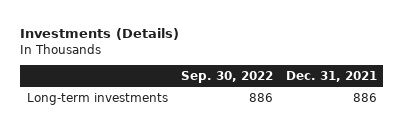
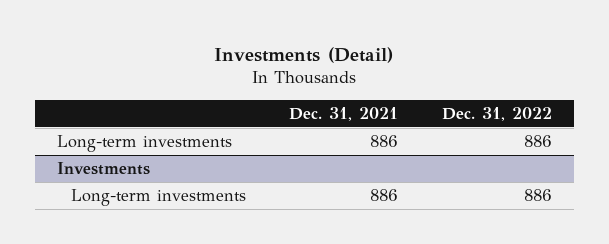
- Investments (Details)
+ Investments (Detail)
- | Sep. 30, 2022 | Dec. 31, 2021
+ | Dec. 31, 2021 | Dec. 31, 2022
+ Investments
+ Long-term investments | 886 | 886

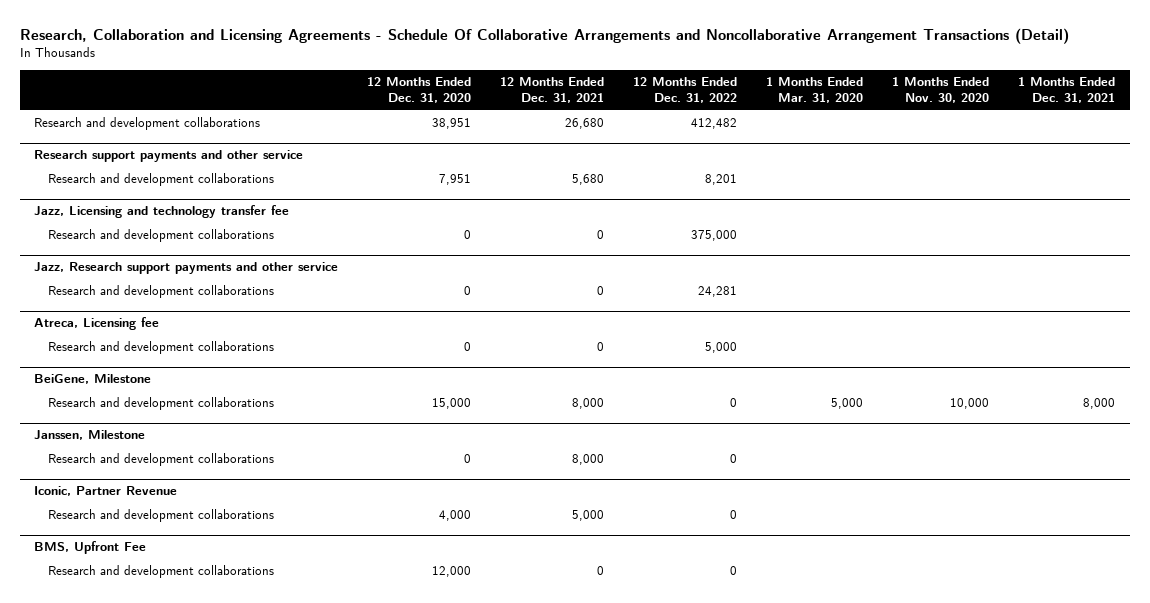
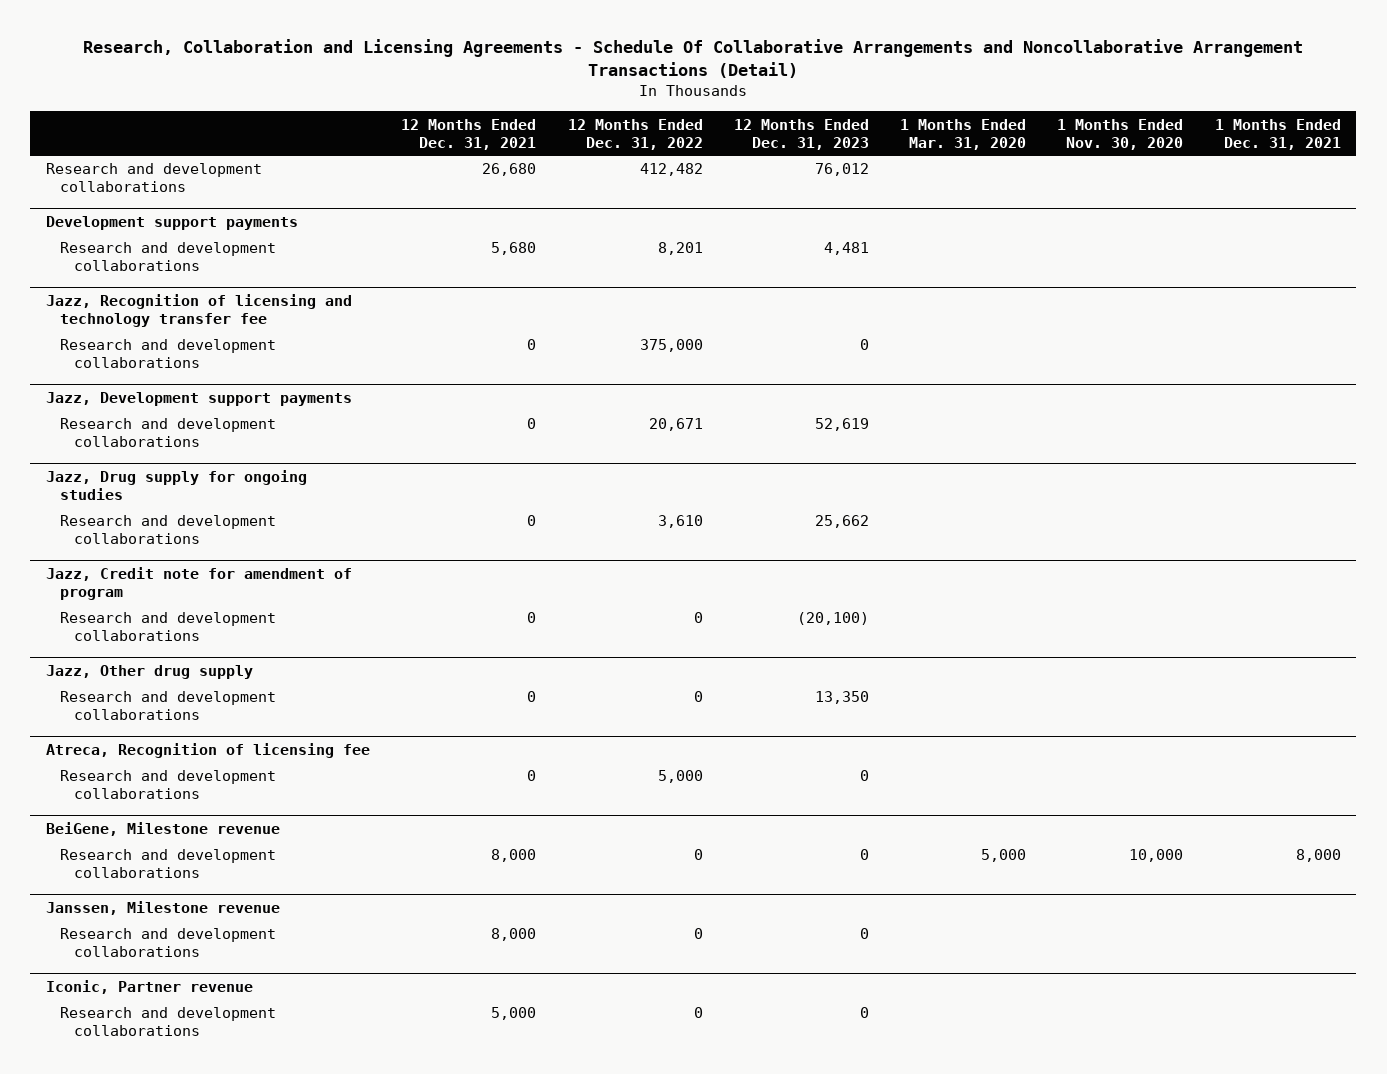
- | 12 Months Ended Dec. 31, 2020 | 12 Months Ended Dec. 31, 2021 | 12 Months Ended Dec. 31, 2022 | 1 Months Ended Mar. 31, 2020 | 1 Months Ended Nov. 30, 2020 | 1 Months Ended Dec. 31, 2021
+ | 12 Months Ended Dec. 31, 2021 | 12 Months Ended Dec. 31, 2022 | 12 Months Ended Dec. 31, 2023 | 1 Months Ended Mar. 31, 2020 | 1 Months Ended Nov. 30, 2020 | 1 Months Ended Dec. 31, 2021
- Research support payments and other service
+ Development support payments
- Jazz, Licensing and technology transfer fee
+ Jazz, Recognition of licensing and technology transfer fee
- Jazz, Research support payments and other service
- Research and development collaborations | 0 | 0 | 24,281 | | |
- Atreca, Licensing fee
+ Jazz, Development support payments
+ Research and development collaborations | 0 | 20,671 | 52,619 | | |
+ Jazz, Drug supply for ongoing studies
+ Research and development collaborations | 0 | 3,610 | 25,662 | | |
+ Jazz, Credit note for amendment of program
+ Research and development collaborations | 0 | 0 | (20,100) | | |
+ Jazz, Other drug supply
+ Research and development collaborations | 0 | 0 | 13,350 | | |
+ Atreca, Recognition of licensing fee
- BeiGene, Milestone
+ BeiGene, Milestone revenue
- Janssen, Milestone
+ Janssen, Milestone revenue
- Iconic, Partner Revenue
+ Iconic, Partner revenue
- BMS, Upfront Fee
- Research and development collaborations | 12,000 | 0 | 0 | | |

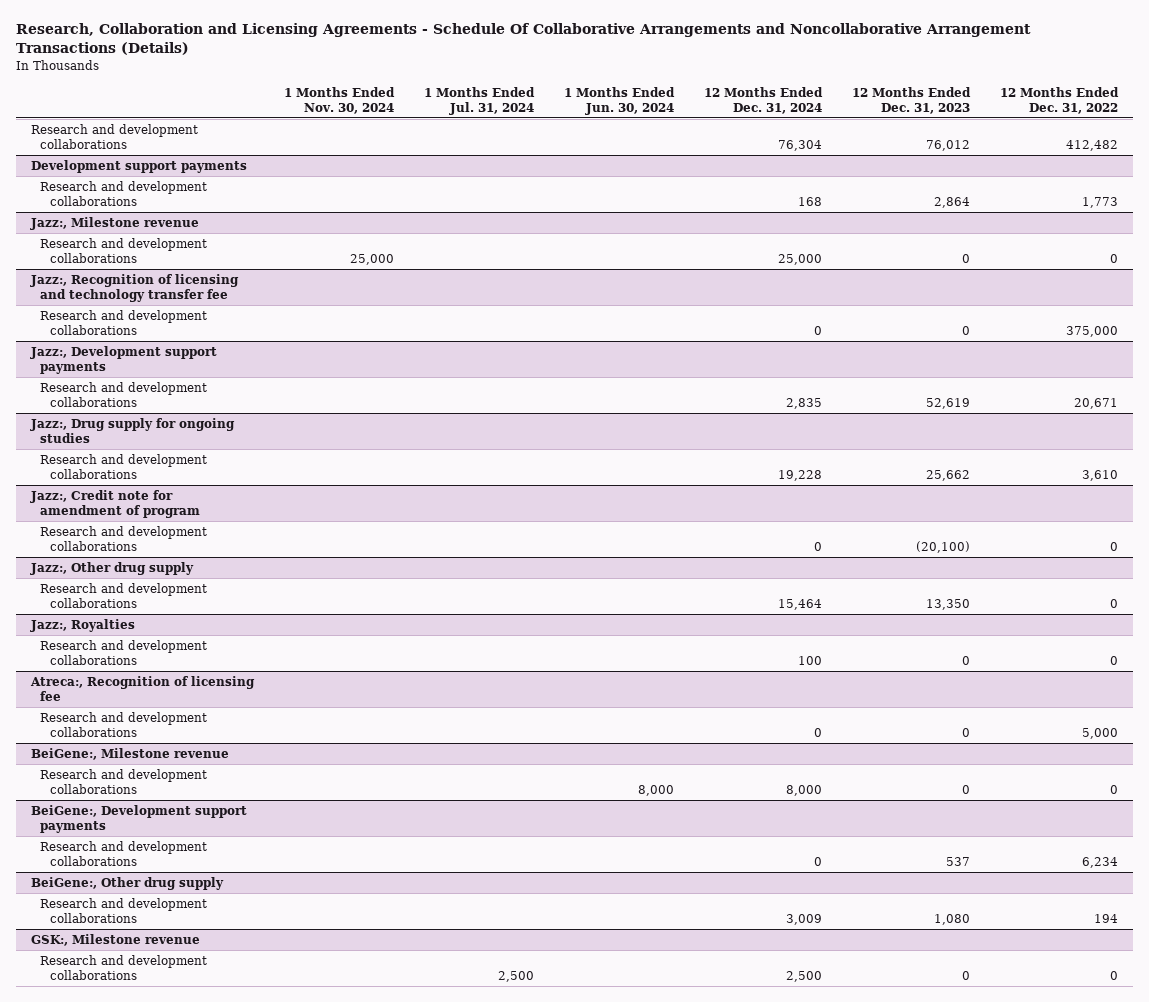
- Research, Collaboration and Licensing Agreements - Schedule Of Collaborative Arrangements and Noncollaborative Arrangement Transactions (Detail)
+ Research, Collaboration and Licensing Agreements - Schedule Of Collaborative Arrangements and Noncollaborative Arrangement Transactions (Details)
- | 12 Months Ended Dec. 31, 2021 | 12 Months Ended Dec. 31, 2022 | 12 Months Ended Dec. 31, 2023 | 1 Months Ended Mar. 31, 2020 | 1 Months Ended Nov. 30, 2020 | 1 Months Ended Dec. 31, 2021
+ | 1 Months Ended Nov. 30, 2024 | 1 Months Ended Jul. 31, 2024 | 1 Months Ended Jun. 30, 2024 | 12 Months Ended Dec. 31, 2024 | 12 Months Ended Dec. 31, 2023 | 12 Months Ended Dec. 31, 2022
@ Development support payments
- Research and development collaborations | 5,680 | 8,201 | 4,481 | | |
- Jazz, Recognition of licensing and technology transfer fee
@ Development support payments
+ Research and development collaborations | | | | 168 | 2,864 | 1,773
+ Jazz:, Milestone revenue
+ Research and development collaborations | 25,000 | | | 25,000 | 0 | 0
+ Jazz:, Recognition of licensing and technology transfer fee
- Jazz, Development support payments
+ Jazz:, Development support payments
- Jazz, Drug supply for ongoing studies
+ Jazz:, Drug supply for ongoing studies
- Jazz, Credit note for amendment of program
+ Jazz:, Credit note for amendment of program
- Jazz, Other drug supply
+ Jazz:, Other drug supply
- Atreca, Recognition of licensing fee
- Research and development collaborations | 0 | 5,000 | 0 | | |
- BeiGene, Milestone revenue
+ Jazz:, Royalties
- Janssen, Milestone revenue
+ Atreca:, Recognition of licensing fee
+ Research and development collaborations | | | | 0 | 0 | 5,000
+ BeiGene:, Milestone revenue
- Iconic, Partner revenue
+ BeiGene:, Development support payments
+ Research and development collaborations | | | | 0 | 537 | 6,234
+ BeiGene:, Other drug supply
+ Research and development collaborations | | | | 3,009 | 1,080 | 194
+ GSK:, Milestone revenue

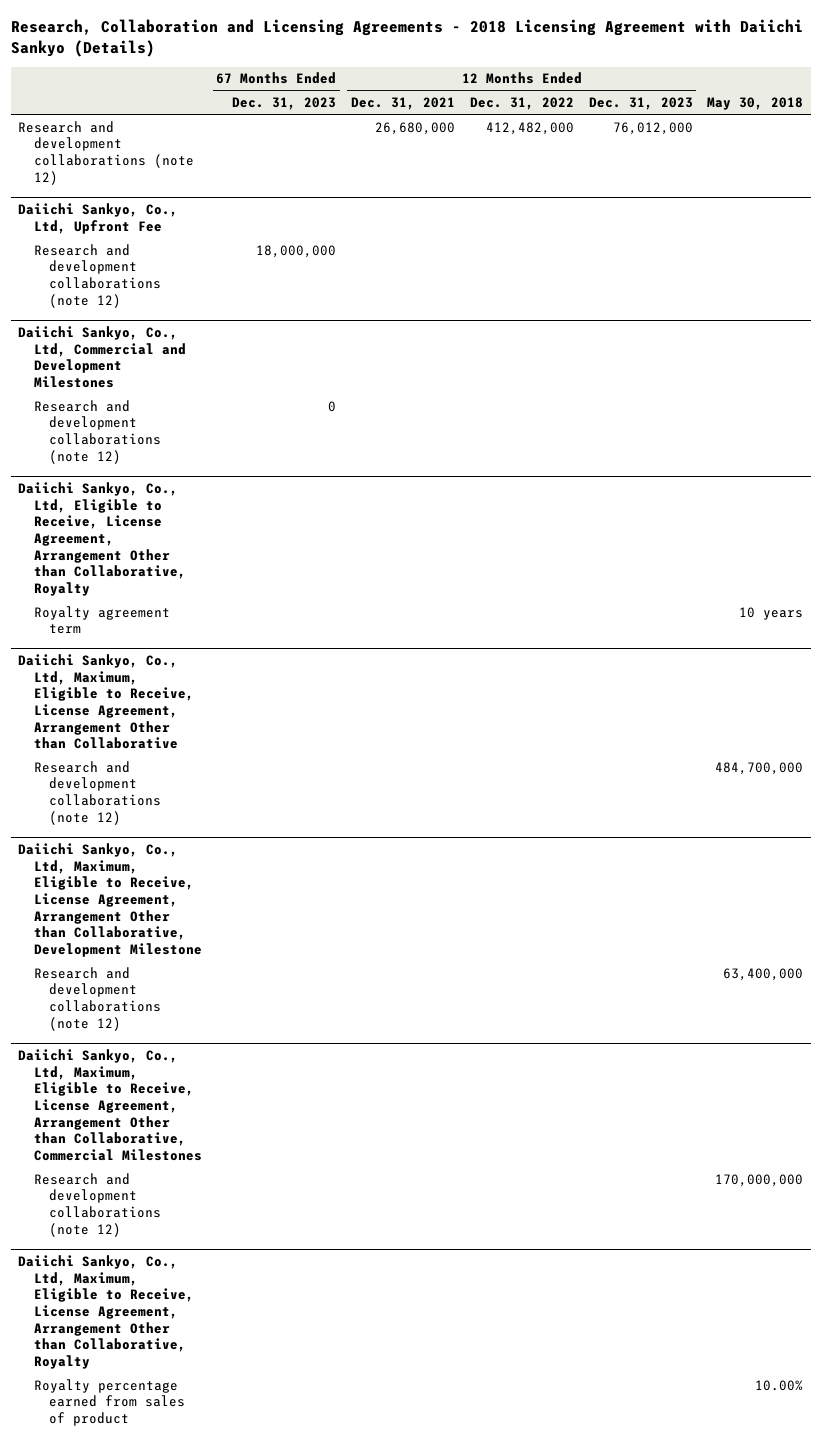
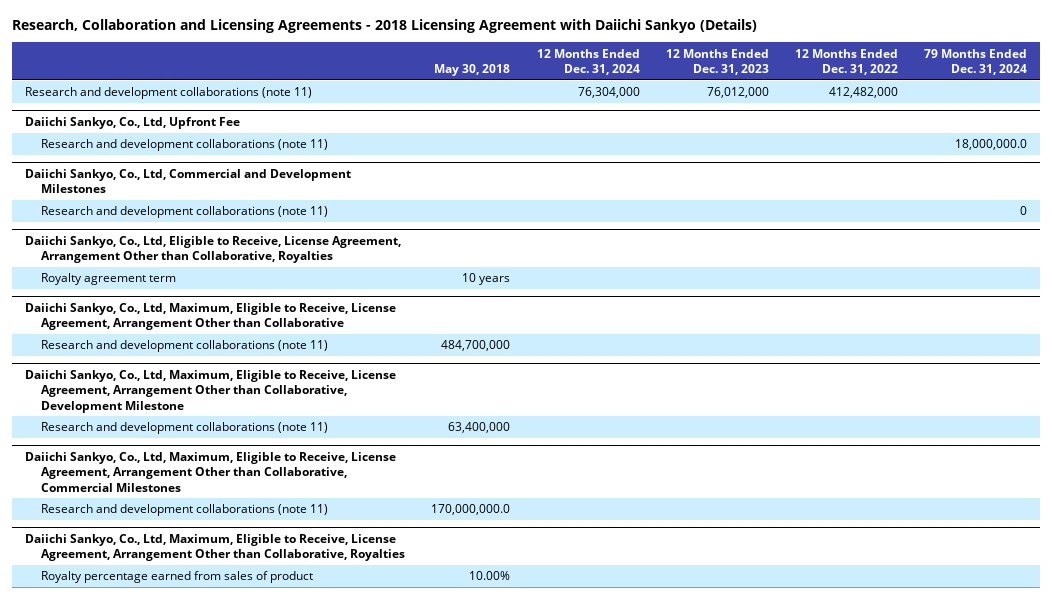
- | 67 Months Ended Dec. 31, 2023 | 12 Months Ended Dec. 31, 2021 | 12 Months Ended Dec. 31, 2022 | 12 Months Ended Dec. 31, 2023 | May 30, 2018
+ | May 30, 2018 | 12 Months Ended Dec. 31, 2024 | 12 Months Ended Dec. 31, 2023 | 12 Months Ended Dec. 31, 2022 | 79 Months Ended Dec. 31, 2024
- Research and development collaborations (note 12) | | 26,680,000 | 412,482,000 | 76,012,000 |
+ Research and development collaborations (note 11) | | 76,304,000 | 76,012,000 | 412,482,000 |
@ Daiichi Sankyo, Co., Ltd, Upfront Fee
- Research and development collaborations (note 12) | 18,000,000 | | | |
+ Research and development collaborations (note 11) | | | | | 18,000,000.0
@ Daiichi Sankyo, Co., Ltd, Commercial and Development Milestones
- Research and development collaborations (note 12) | 0 | | | |
- Daiichi Sankyo, Co., Ltd, Eligible to Receive, License Agreement, Arrangement Other than Collaborative, Royalty
@ Daiichi Sankyo, Co., Ltd, Commercial and Development Milestones
+ Research and development collaborations (note 11) | | | | | 0
+ Daiichi Sankyo, Co., Ltd, Eligible to Receive, License Agreement, Arrangement Other than Collaborative, Royalties
@ Daiichi Sankyo, Co., Ltd, Maximum, Eligible to Receive, License Agreement, Arrangement Other than Collaborative
- Research and development collaborations (note 12) | | | | | 484,700,000
+ Research and development collaborations (note 11) | 484,700,000 | | | |
@ Daiichi Sankyo, Co., Ltd, Maximum, Eligible to Receive, License Agreement, Arrangement Other than Collaborative, Development Milestone
- Research and development collaborations (note 12) | | | | | 63,400,000
+ Research and development collaborations (note 11) | 63,400,000 | | | |
@ Daiichi Sankyo, Co., Ltd, Maximum, Eligible to Receive, License Agreement, Arrangement Other than Collaborative, Commercial Milestones
- Research and development collaborations (note 12) | | | | | 170,000,000
- Daiichi Sankyo, Co., Ltd, Maximum, Eligible to Receive, License Agreement, Arrangement Other than Collaborative, Royalty
@ Daiichi Sankyo, Co., Ltd, Maximum, Eligible to Receive, License Agreement, Arrangement Other than Collaborative, Commercial Milestones
+ Research and development collaborations (note 11) | 170,000,000.0 | | | |
+ Daiichi Sankyo, Co., Ltd, Maximum, Eligible to Receive, License Agreement, Arrangement Other than Collaborative, Royalties

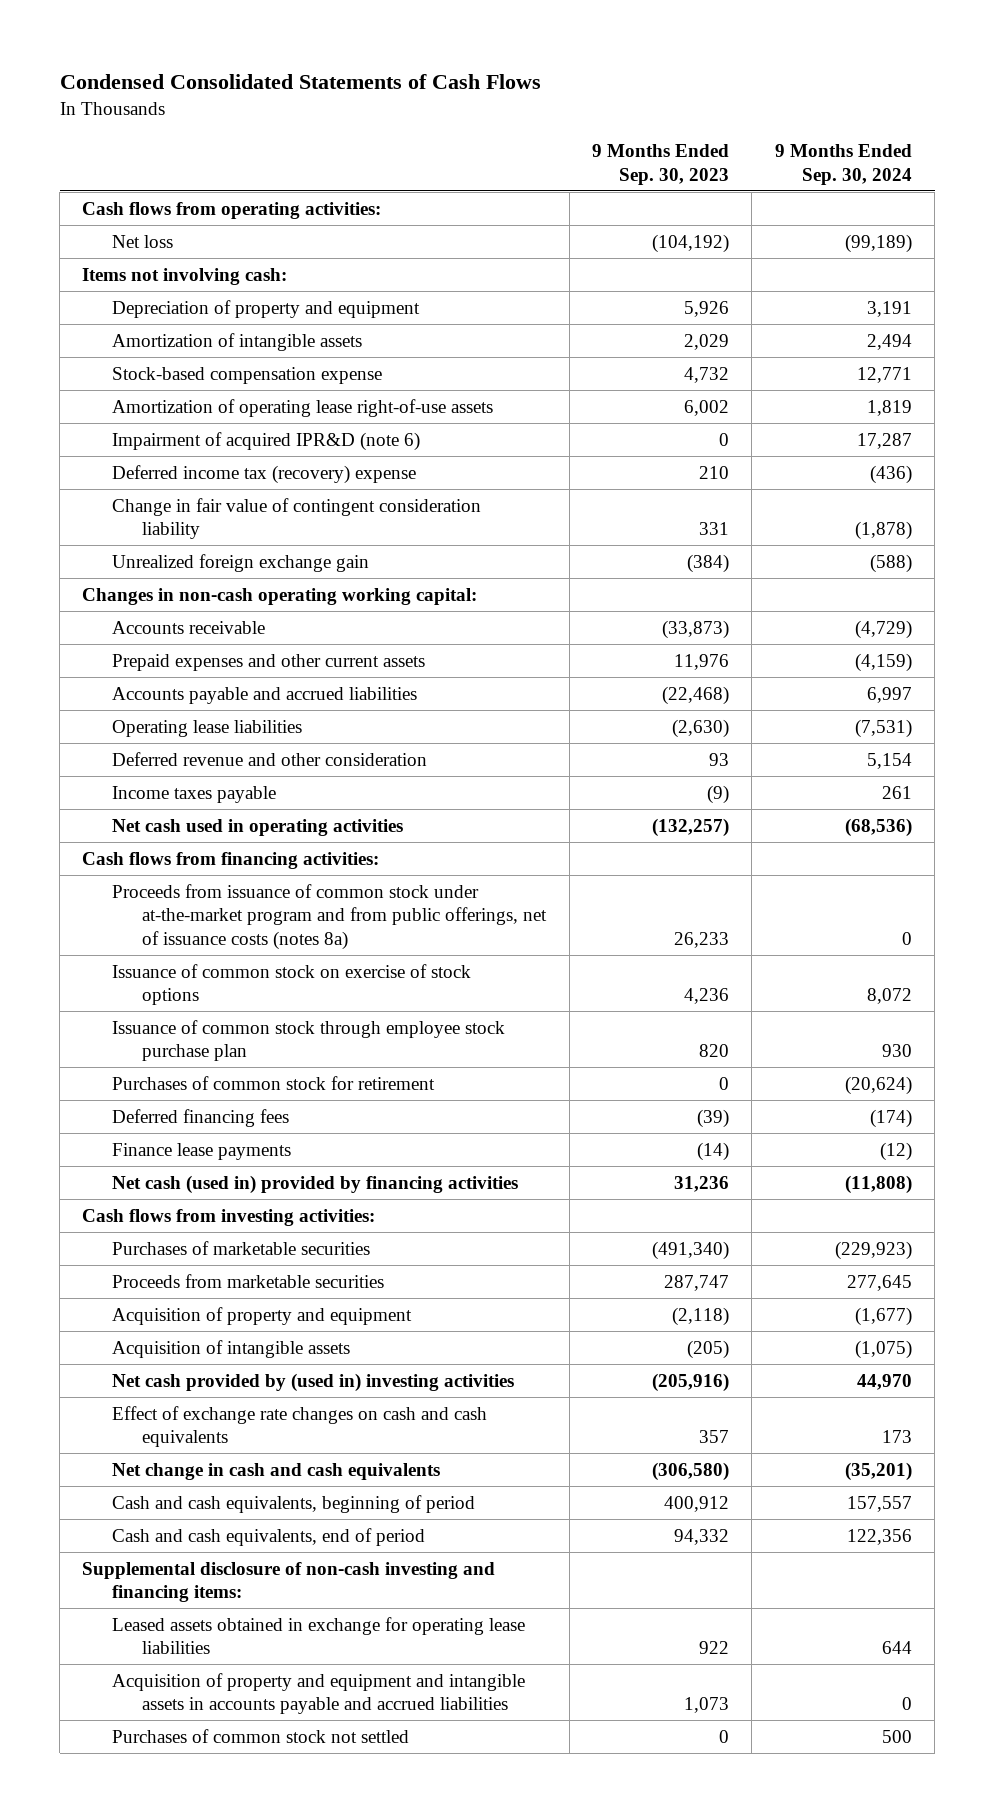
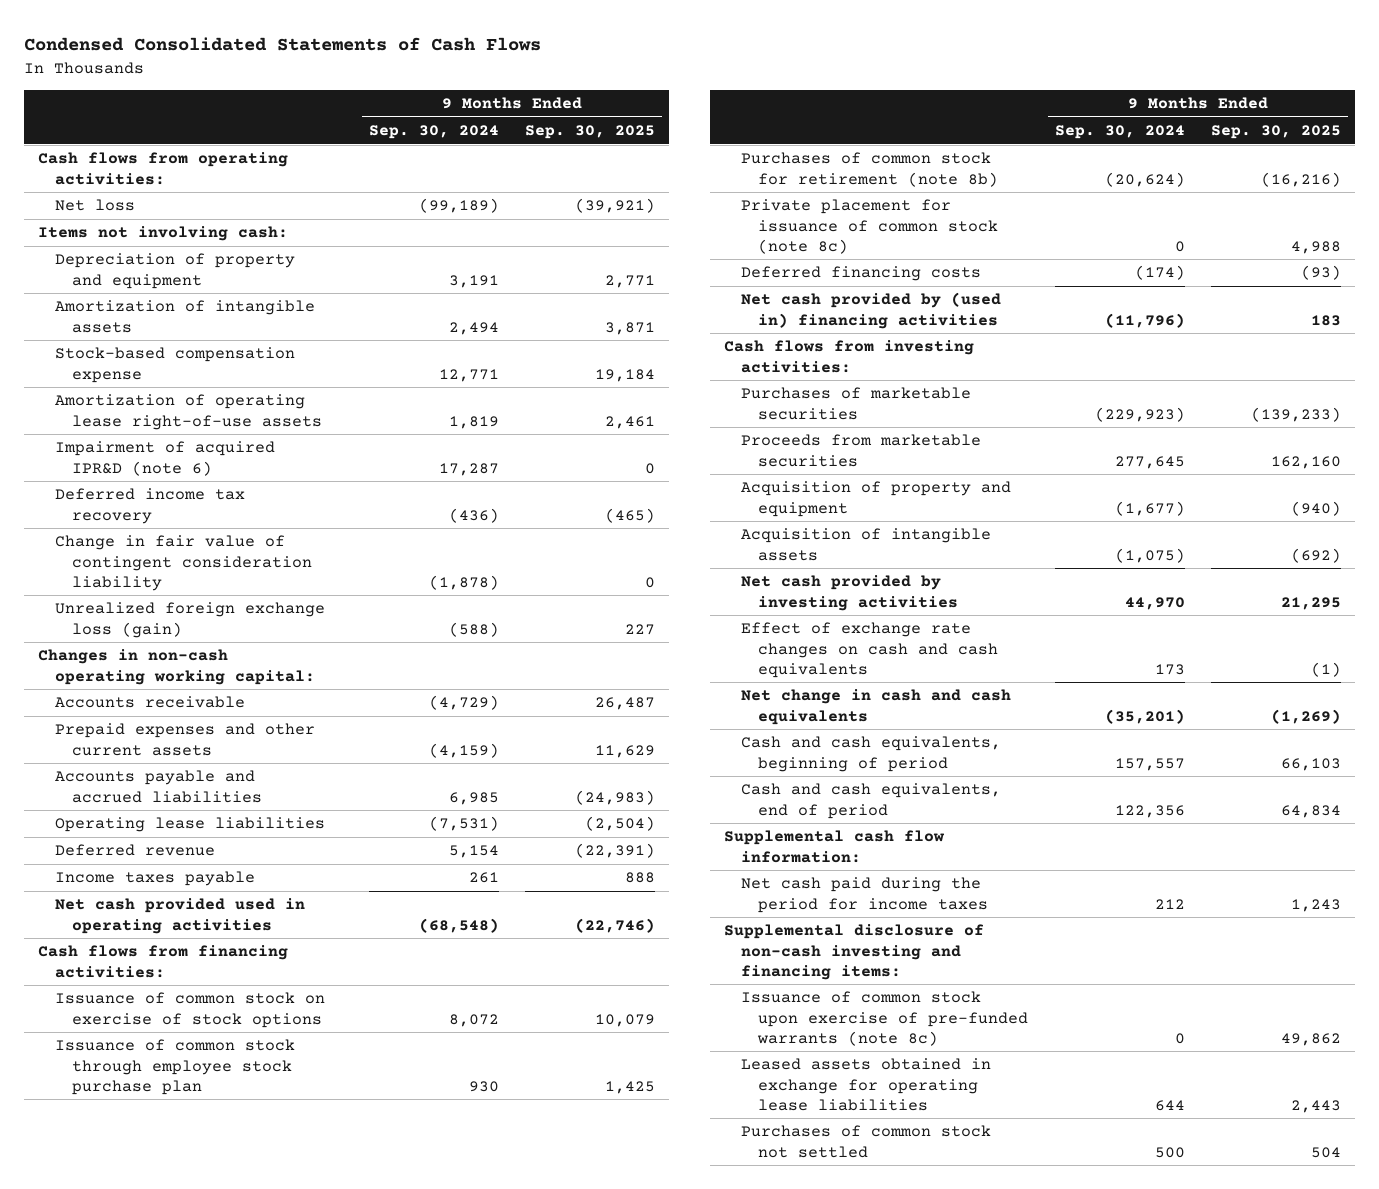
- | 9 Months Ended Sep. 30, 2023 | 9 Months Ended Sep. 30, 2024
+ | 9 Months Ended Sep. 30, 2024 | 9 Months Ended Sep. 30, 2025
- Deferred income tax (recovery) expense | 210 | (436)
+ Deferred income tax recovery | (436) | (465)
- Unrealized foreign exchange gain | (384) | (588)
+ Unrealized foreign exchange loss (gain) | (588) | 227
- Accounts payable and accrued liabilities | (22,468) | 6,997
+ Accounts payable and accrued liabilities | 6,985 | (24,983)
- Deferred revenue and other consideration | 93 | 5,154
+ Deferred revenue | 5,154 | (22,391)
- Net cash used in operating activities | (132,257) | (68,536)
+ Net cash provided used in operating activities | (68,548) | (22,746)
- Proceeds from issuance of common stock under at-the-market program and from public offerings, net of issuance costs (notes 8a) | 26,233 | 0
- Purchases of common stock for retirement | 0 | (20,624)
- Deferred financing fees | (39) | (174)
- Finance lease payments | (14) | (12)
- Net cash (used in) provided by financing activities | 31,236 | (11,808)
+ Purchases of common stock for retirement (note 8b) | (20,624) | (16,216)
+ Private placement for issuance of common stock (note 8c) | 0 | 4,988
+ Deferred financing costs | (174) | (93)
+ Net cash provided by (used in) financing activities | (11,796) | 183
- Net cash provided by (used in) investing activities | (205,916) | 44,970
+ Net cash provided by investing activities | 44,970 | 21,295
+ Supplemental cash flow information:
+ Net cash paid during the period for income taxes | 212 | 1,243
+ Issuance of common stock upon exercise of pre-funded warrants (note 8c) | 0 | 49,862
- Acquisition of property and equipment and intangible assets in accounts payable and accrued liabilities | 1,073 | 0

